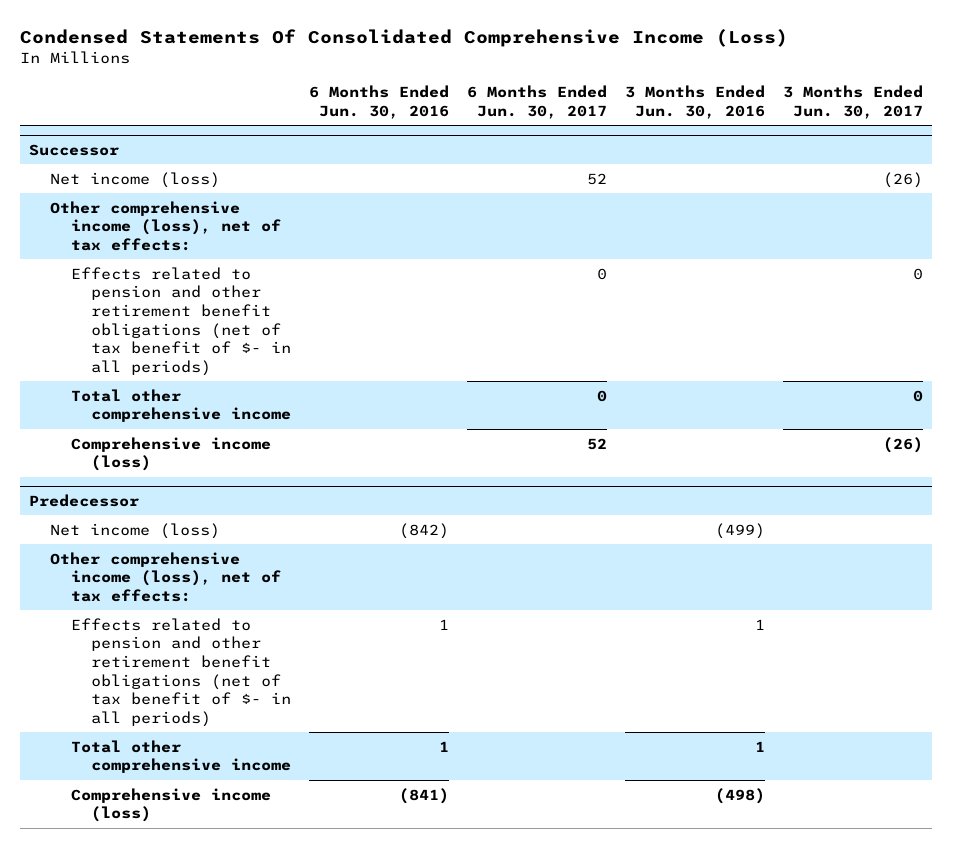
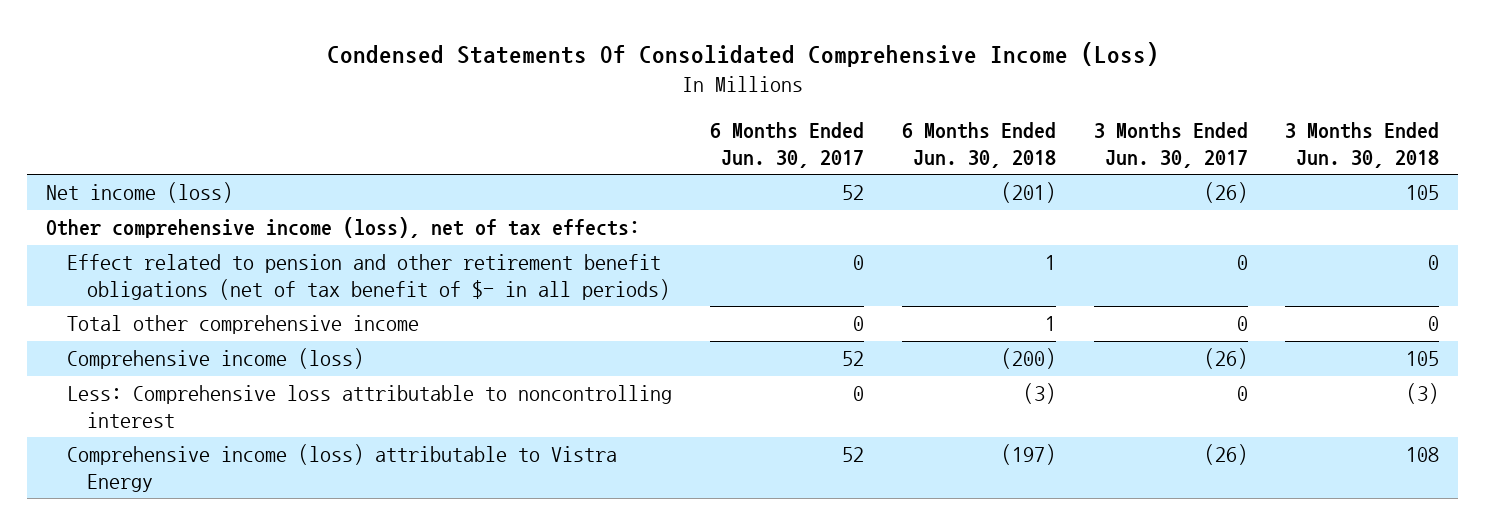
- | 6 Months Ended Jun. 30, 2016 | 6 Months Ended Jun. 30, 2017 | 3 Months Ended Jun. 30, 2016 | 3 Months Ended Jun. 30, 2017
+ | 6 Months Ended Jun. 30, 2017 | 6 Months Ended Jun. 30, 2018 | 3 Months Ended Jun. 30, 2017 | 3 Months Ended Jun. 30, 2018
- Successor
- Effects related to pension and other retirement benefit obligations (net of tax benefit of $- in all periods) | | 0 | | 0
+ Effect related to pension and other retirement benefit obligations (net of tax benefit of $- in all periods) | 0 | 1 | 0 | 0
- Predecessor
- Net income (loss) | (842) | | (499) |
- Other comprehensive income (loss), net of tax effects:
- Effects related to pension and other retirement benefit obligations (net of tax benefit of $- in all periods) | 1 | | 1 |
- Total other comprehensive income | 1 | | 1 |
- Comprehensive income (loss) | (841) | | (498) |
+ Less: Comprehensive loss attributable to noncontrolling interest | 0 | (3) | 0 | (3)
+ Comprehensive income (loss) attributable to Vistra Energy | 52 | (197) | (26) | 108

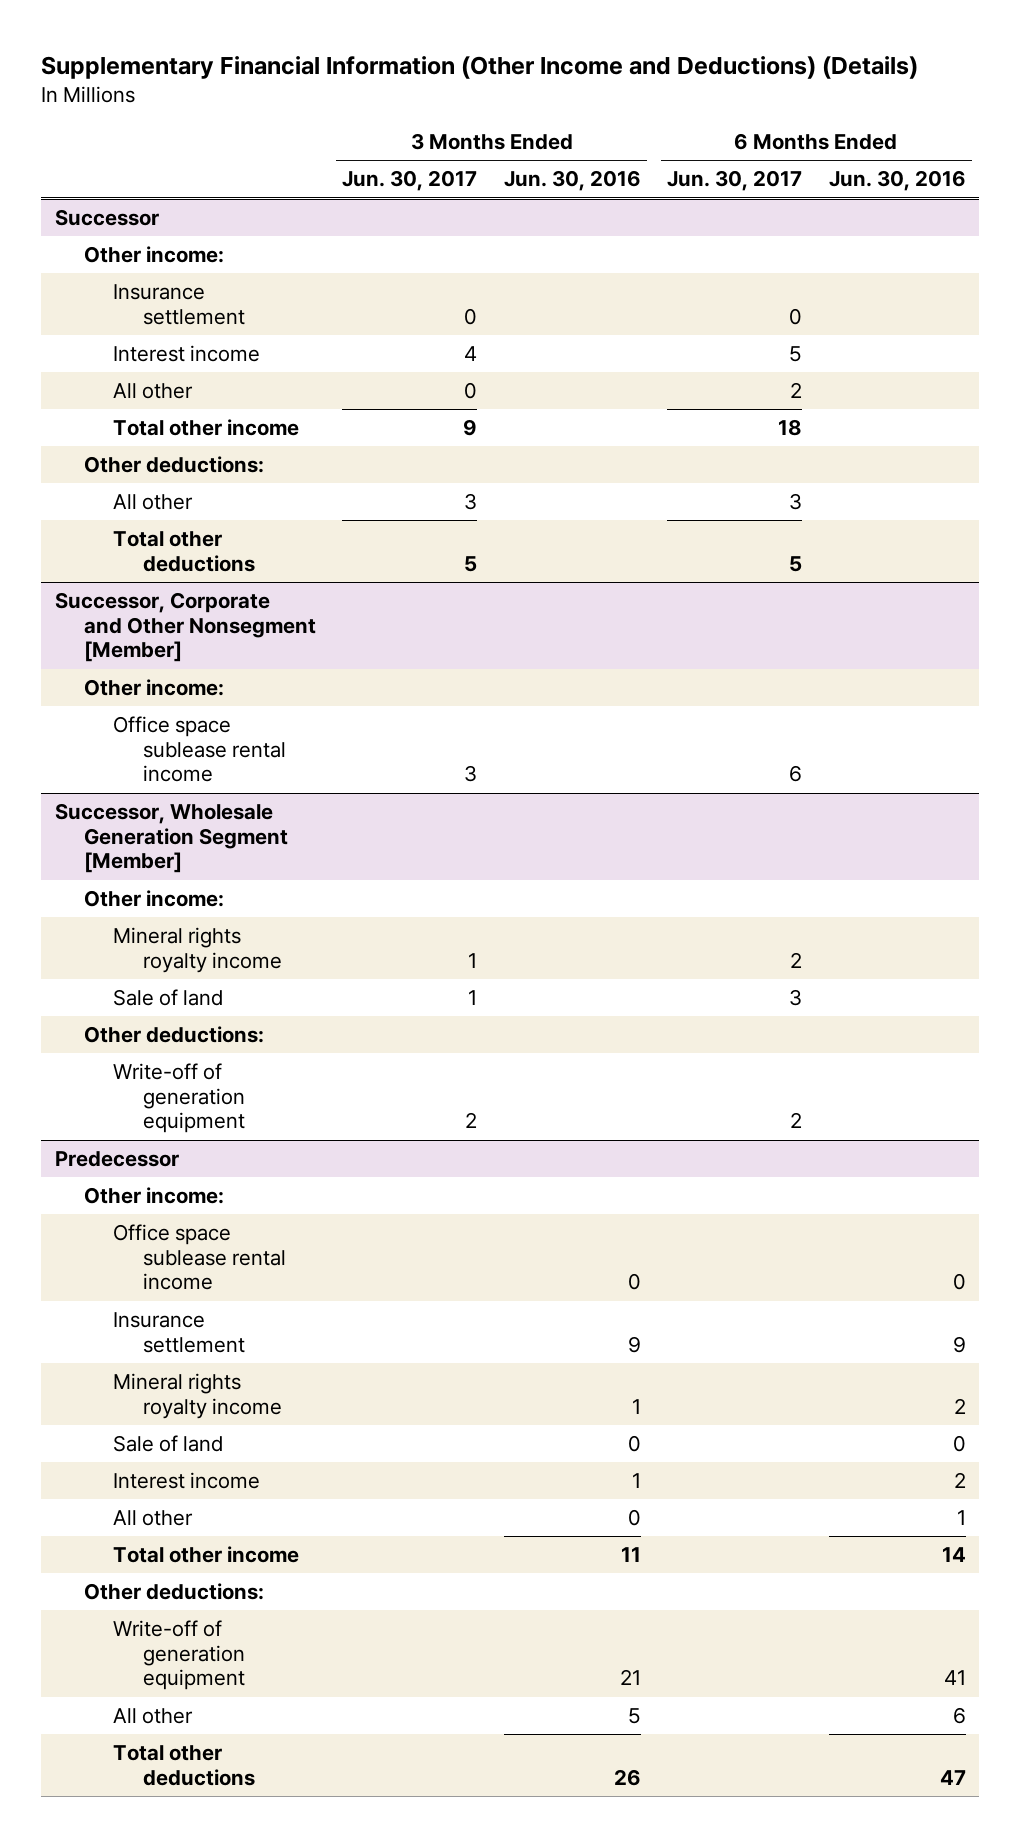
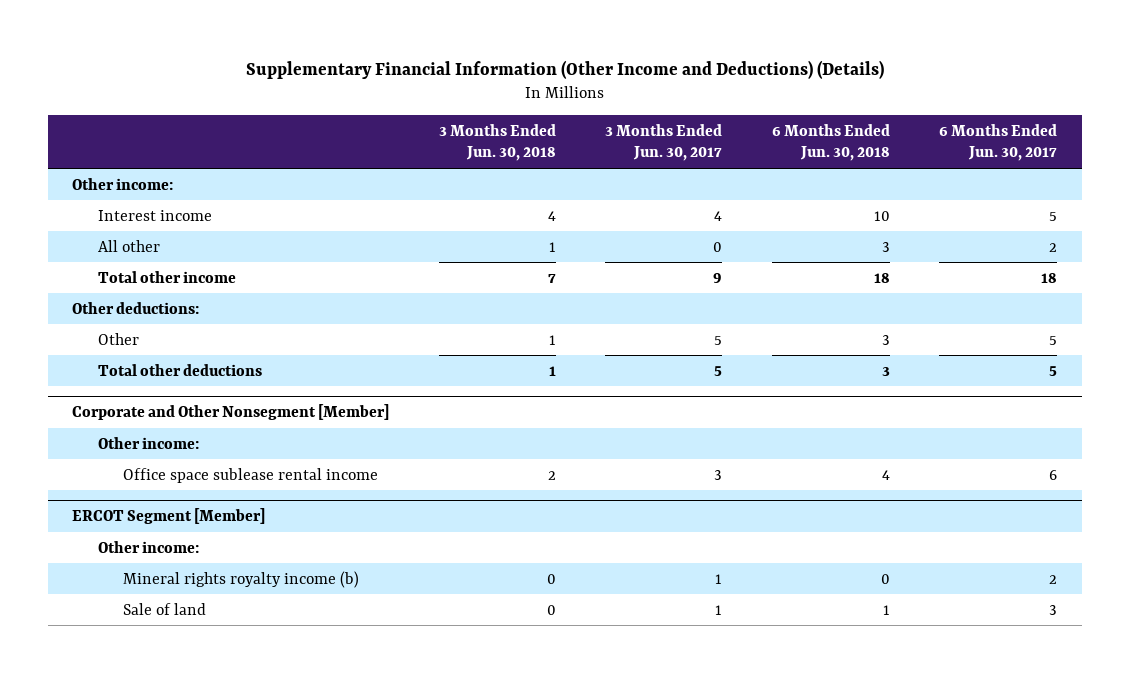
- | 3 Months Ended Jun. 30, 2017 | 3 Months Ended Jun. 30, 2016 | 6 Months Ended Jun. 30, 2017 | 6 Months Ended Jun. 30, 2016
+ | 3 Months Ended Jun. 30, 2018 | 3 Months Ended Jun. 30, 2017 | 6 Months Ended Jun. 30, 2018 | 6 Months Ended Jun. 30, 2017
- Successor
- Insurance settlement | 0 | | 0 |
- All other | 3 | | 3 |
+ Other | 1 | 5 | 3 | 5
- Successor, Corporate and Other Nonsegment [Member]
+ Corporate and Other Nonsegment [Member]
- Successor, Wholesale Generation Segment [Member]
+ ERCOT Segment [Member]
- Mineral rights royalty income | 1 | | 2 |
+ Mineral rights royalty income (b) | 0 | 1 | 0 | 2
- Other deductions:
- Write-off of generation equipment | 2 | | 2 |
- Predecessor
- Other income:
- Office space sublease rental income | | 0 | | 0
- Insurance settlement | | 9 | | 9
- Mineral rights royalty income | | 1 | | 2
- Sale of land | | 0 | | 0
- Interest income | | 1 | | 2
- All other | | 0 | | 1
- Total other income | | 11 | | 14
- Other deductions:
- Write-off of generation equipment | | 21 | | 41
- All other | | 5 | | 6
- Total other deductions | | 26 | | 47

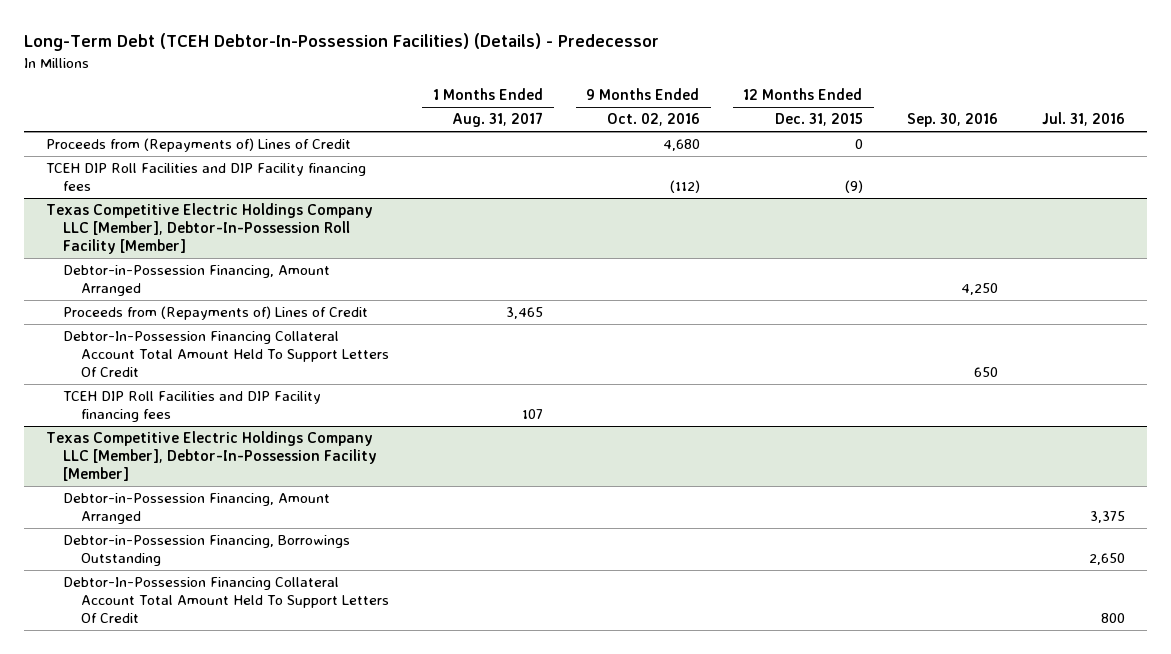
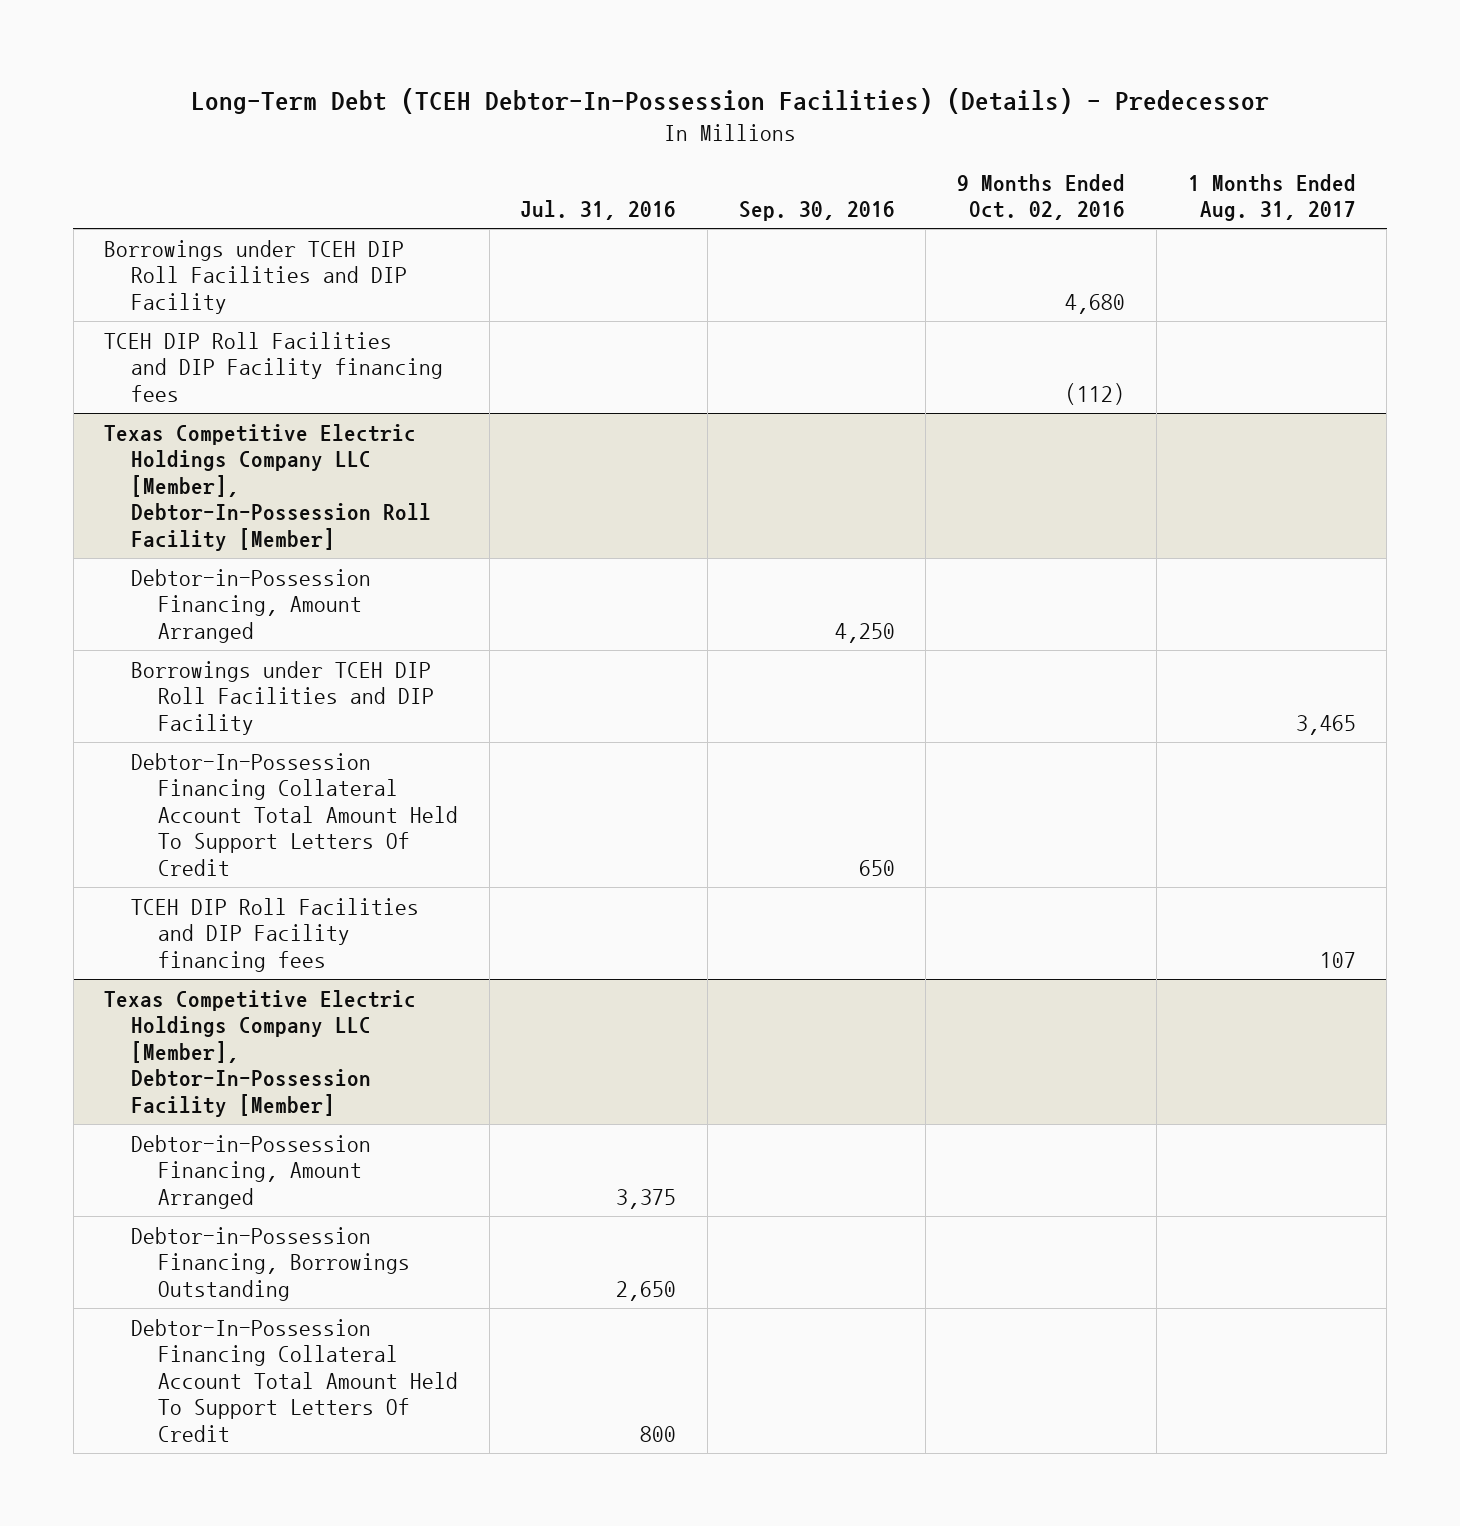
- | 1 Months Ended Aug. 31, 2017 | 9 Months Ended Oct. 02, 2016 | 12 Months Ended Dec. 31, 2015 | Sep. 30, 2016 | Jul. 31, 2016
+ | Jul. 31, 2016 | Sep. 30, 2016 | 9 Months Ended Oct. 02, 2016 | 1 Months Ended Aug. 31, 2017
- Proceeds from (Repayments of) Lines of Credit | | 4,680 | 0 | |
+ Borrowings under TCEH DIP Roll Facilities and DIP Facility | | | 4,680 |
@ Texas Competitive Electric Holdings Company LLC [Member], Debtor-In-Possession Roll Facility [Member]
- Proceeds from (Repayments of) Lines of Credit | 3,465 | | | |
+ Borrowings under TCEH DIP Roll Facilities and DIP Facility | | | | 3,465

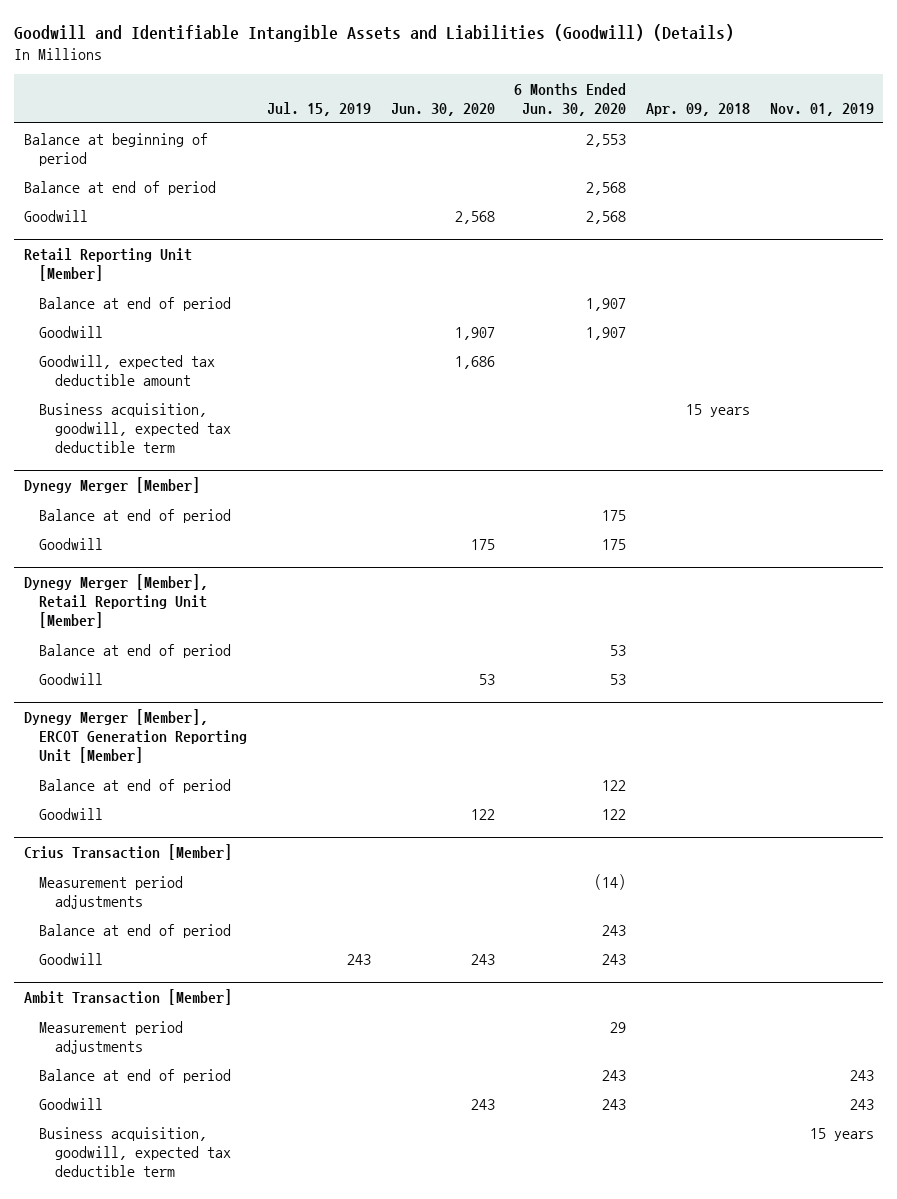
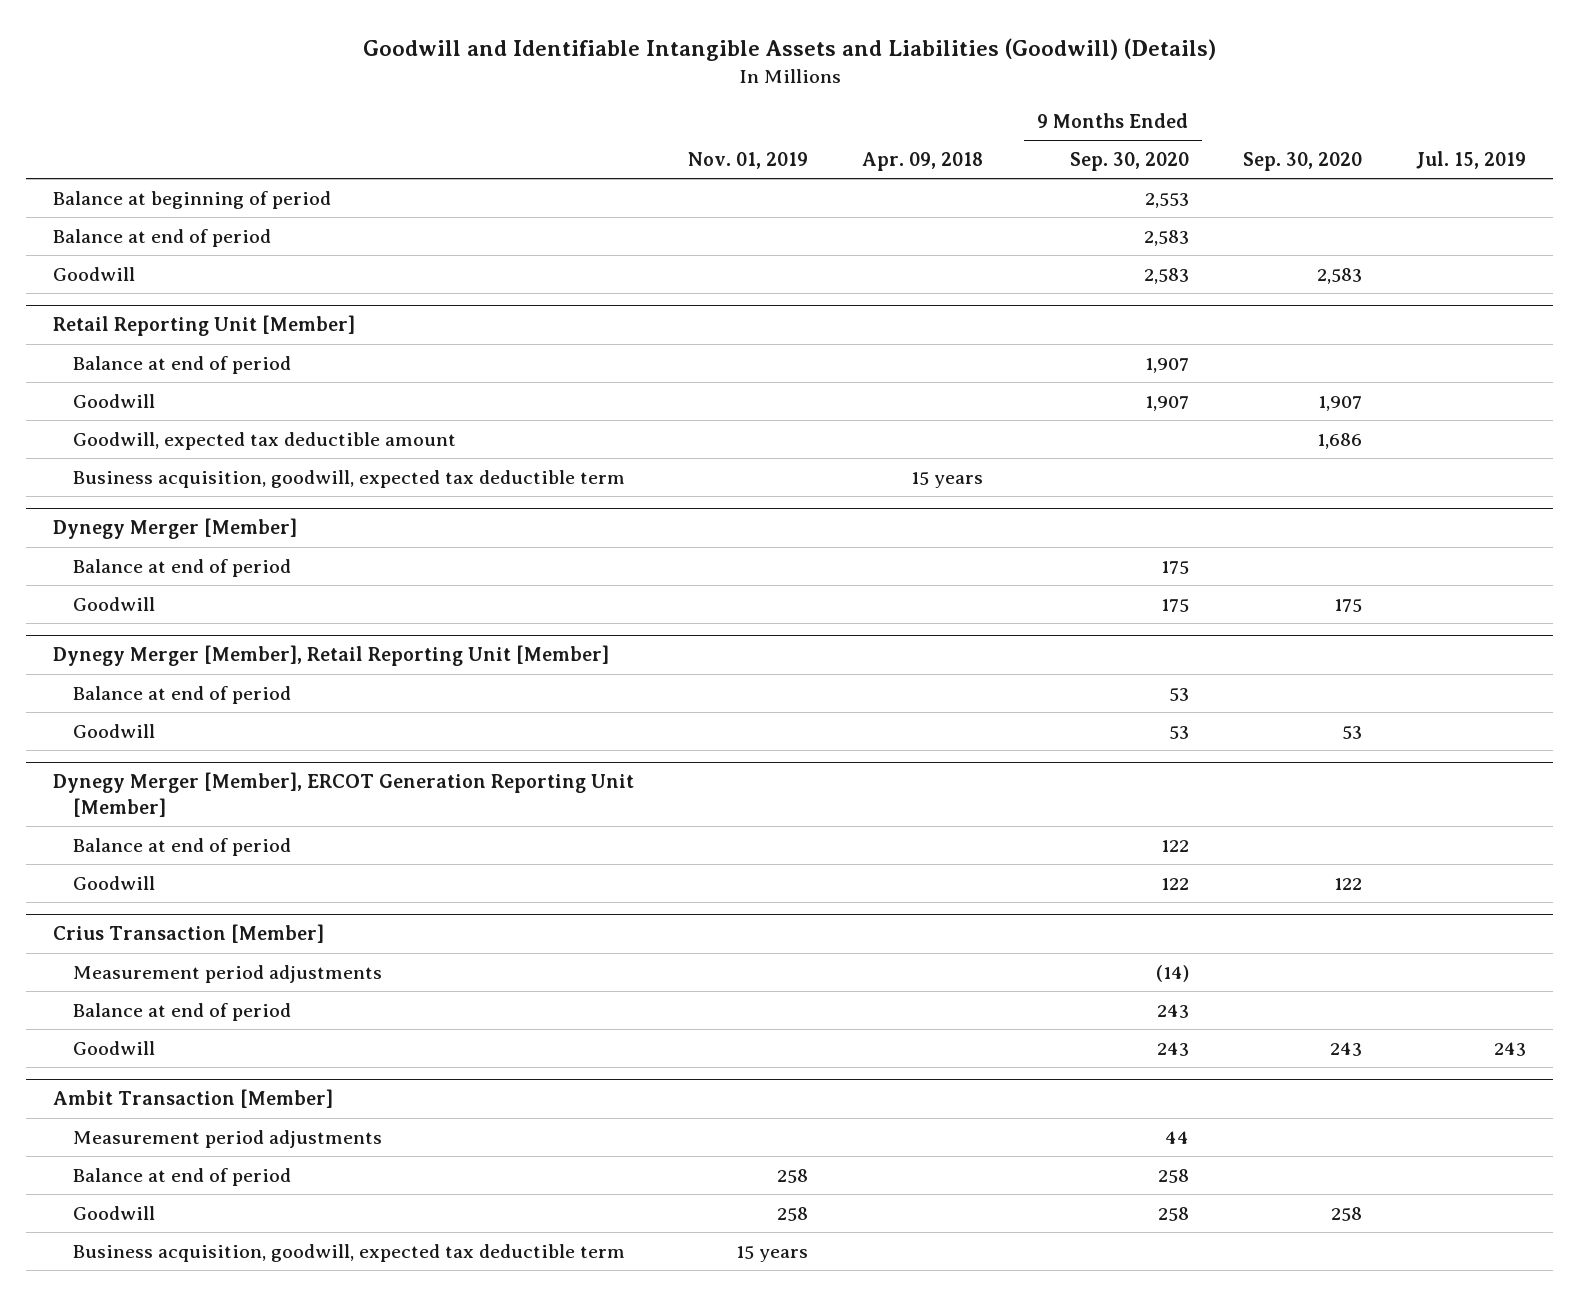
- | Jul. 15, 2019 | Jun. 30, 2020 | 6 Months Ended Jun. 30, 2020 | Apr. 09, 2018 | Nov. 01, 2019
+ | Nov. 01, 2019 | Apr. 09, 2018 | 9 Months Ended Sep. 30, 2020 | Sep. 30, 2020 | Jul. 15, 2019
@ Ambit Transaction [Member]
- Balance at end of period | | | 243 | | 243
- Goodwill | | 243 | 243 | | 243
+ Balance at end of period | 258 | | 258 | |
+ Goodwill | 258 | | 258 | 258 |

